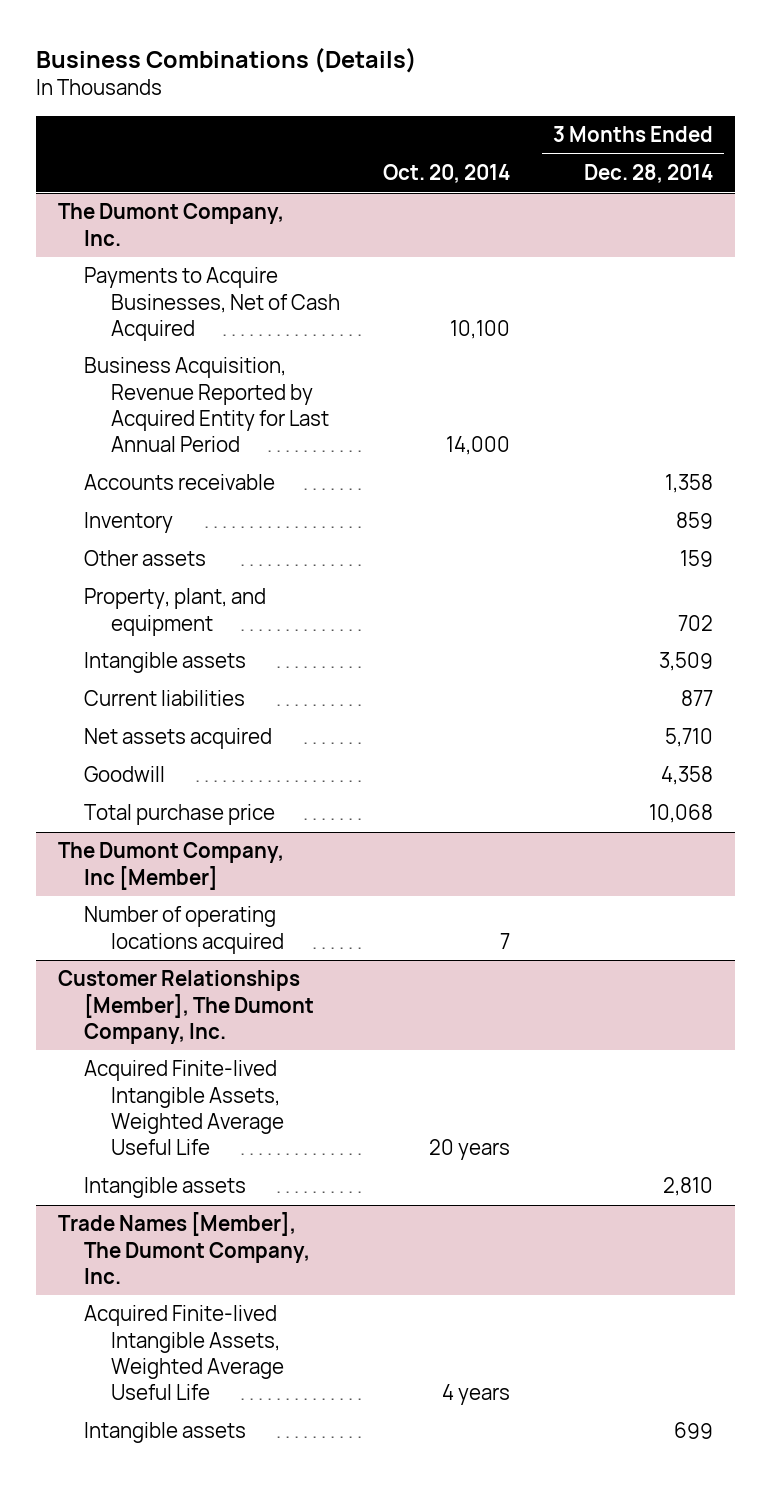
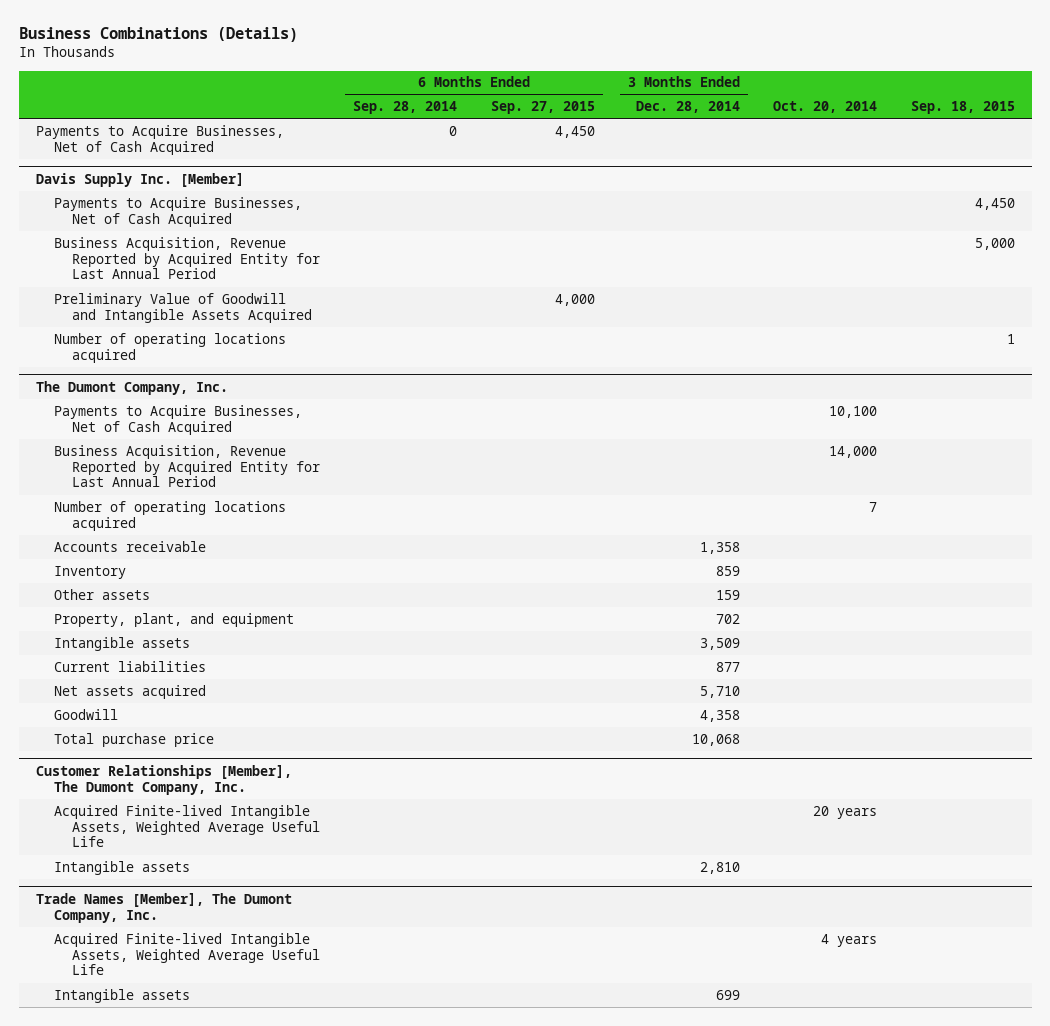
- | Oct. 20, 2014 | 3 Months Ended Dec. 28, 2014
+ | 6 Months Ended Sep. 28, 2014 | 6 Months Ended Sep. 27, 2015 | 3 Months Ended Dec. 28, 2014 | Oct. 20, 2014 | Sep. 18, 2015
+ Payments to Acquire Businesses, Net of Cash Acquired | 0 | 4,450 | | |
+ Davis Supply Inc. [Member]
+ Payments to Acquire Businesses, Net of Cash Acquired | | | | | 4,450
+ Business Acquisition, Revenue Reported by Acquired Entity for Last Annual Period | | | | | 5,000
+ Preliminary Value of Goodwill and Intangible Assets Acquired | | 4,000 | | |
+ Number of operating locations acquired | | | | | 1
@ The Dumont Company, Inc.
+ Number of operating locations acquired | | | | 7 |
- The Dumont Company, Inc [Member]
- Number of operating locations acquired | 7 |

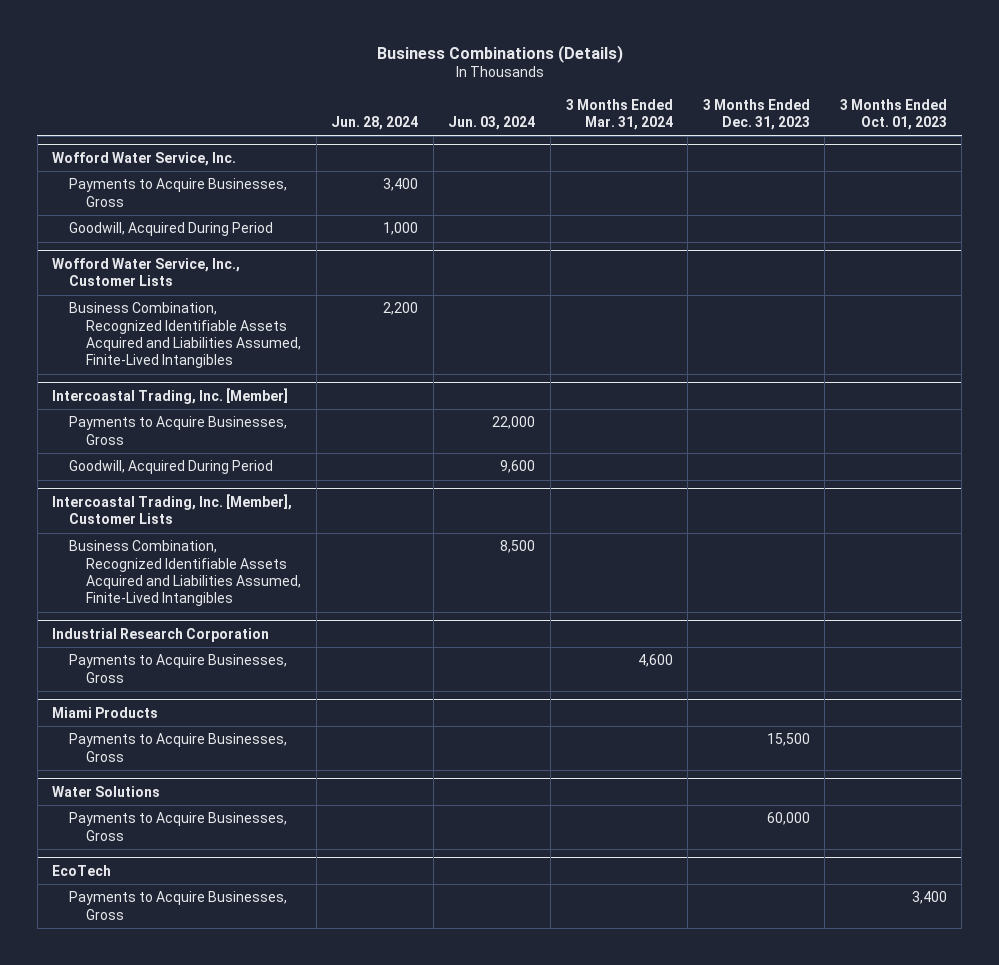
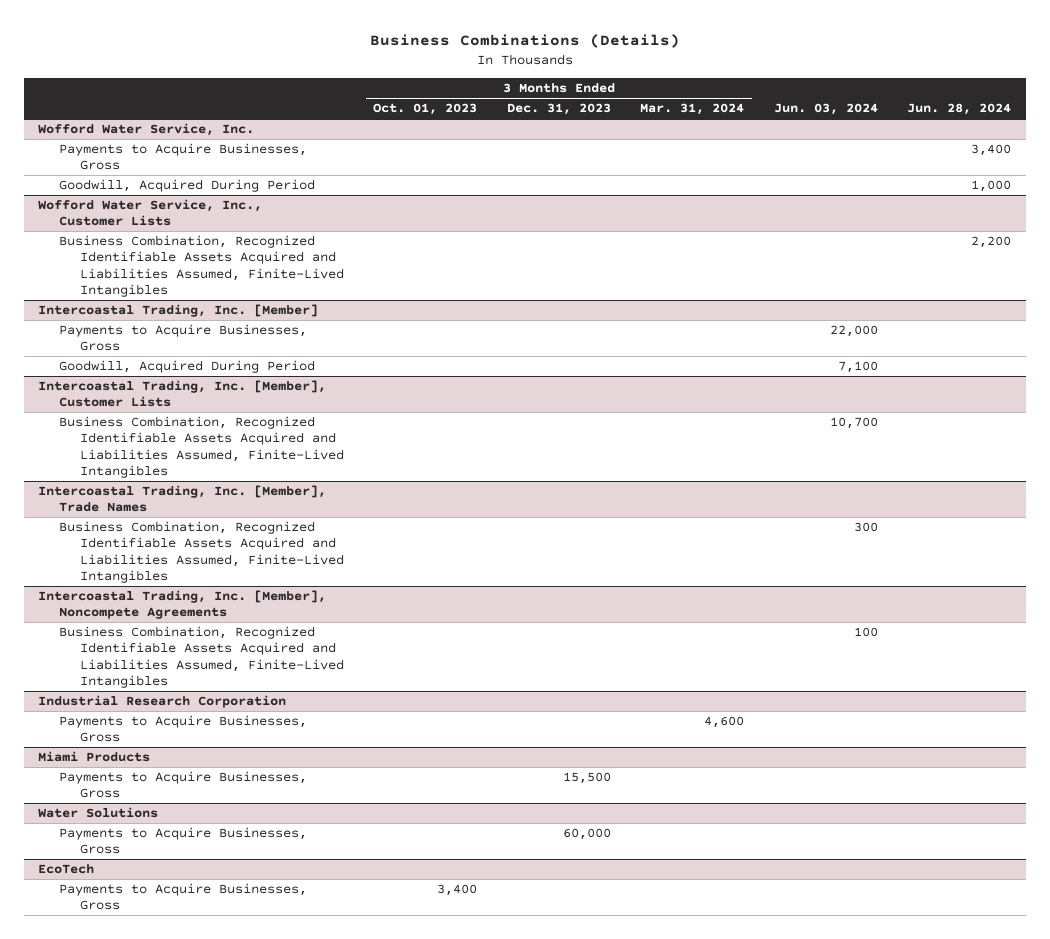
- | Jun. 28, 2024 | Jun. 03, 2024 | 3 Months Ended Mar. 31, 2024 | 3 Months Ended Dec. 31, 2023 | 3 Months Ended Oct. 01, 2023
+ | 3 Months Ended Oct. 01, 2023 | 3 Months Ended Dec. 31, 2023 | 3 Months Ended Mar. 31, 2024 | Jun. 03, 2024 | Jun. 28, 2024
@ Intercoastal Trading, Inc. [Member]
- Goodwill, Acquired During Period | | 9,600 | | |
+ Goodwill, Acquired During Period | | | | 7,100 |
@ Intercoastal Trading, Inc. [Member], Customer Lists
- Business Combination, Recognized Identifiable Assets Acquired and Liabilities Assumed, Finite-Lived Intangibles | | 8,500 | | |
+ Business Combination, Recognized Identifiable Assets Acquired and Liabilities Assumed, Finite-Lived Intangibles | | | | 10,700 |
+ Intercoastal Trading, Inc. [Member], Trade Names
+ Business Combination, Recognized Identifiable Assets Acquired and Liabilities Assumed, Finite-Lived Intangibles | | | | 300 |
+ Intercoastal Trading, Inc. [Member], Noncompete Agreements
+ Business Combination, Recognized Identifiable Assets Acquired and Liabilities Assumed, Finite-Lived Intangibles | | | | 100 |

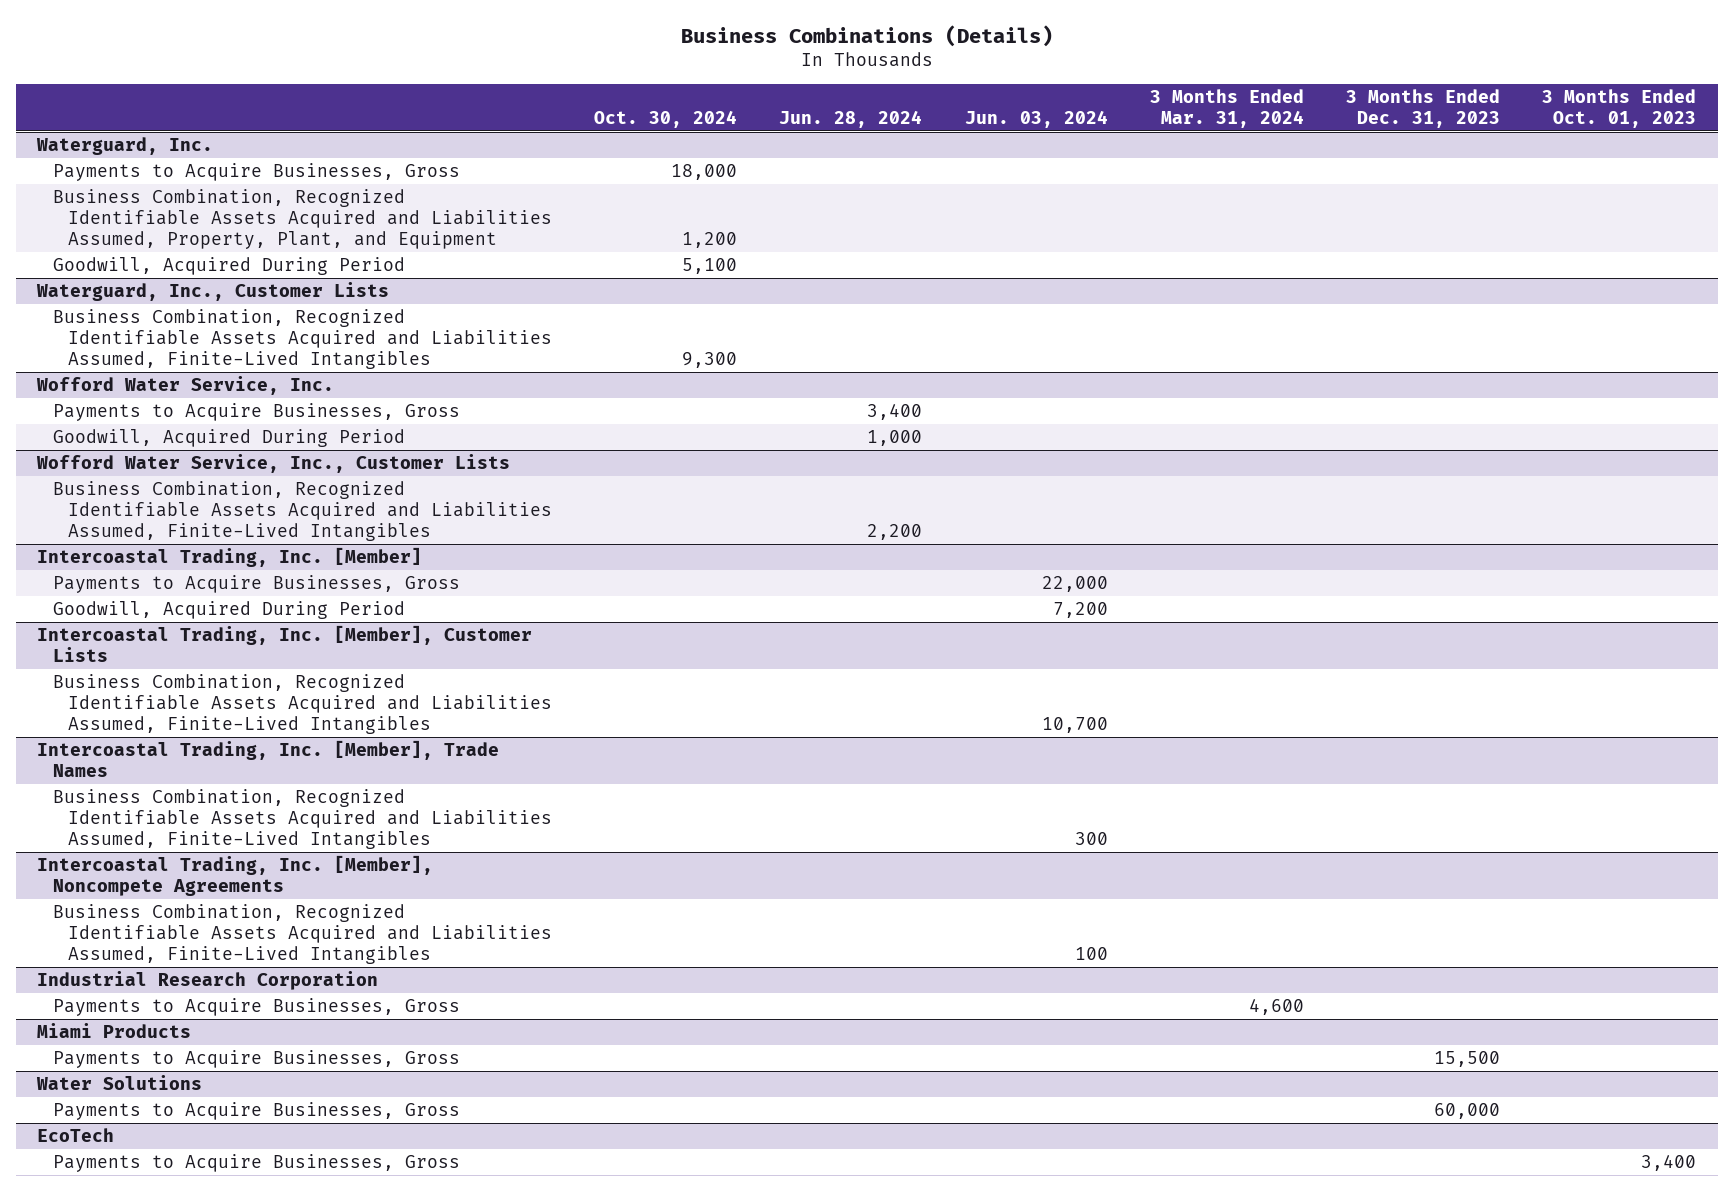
- | 3 Months Ended Oct. 01, 2023 | 3 Months Ended Dec. 31, 2023 | 3 Months Ended Mar. 31, 2024 | Jun. 03, 2024 | Jun. 28, 2024
+ | Oct. 30, 2024 | Jun. 28, 2024 | Jun. 03, 2024 | 3 Months Ended Mar. 31, 2024 | 3 Months Ended Dec. 31, 2023 | 3 Months Ended Oct. 01, 2023
+ Waterguard, Inc.
+ Payments to Acquire Businesses, Gross | 18,000 | | | | |
+ Business Combination, Recognized Identifiable Assets Acquired and Liabilities Assumed, Property, Plant, and Equipment | 1,200 | | | | |
+ Goodwill, Acquired During Period | 5,100 | | | | |
+ Waterguard, Inc., Customer Lists
+ Business Combination, Recognized Identifiable Assets Acquired and Liabilities Assumed, Finite-Lived Intangibles | 9,300 | | | | |
@ Intercoastal Trading, Inc. [Member]
- Goodwill, Acquired During Period | | | | 7,100 |
+ Goodwill, Acquired During Period | | | 7,200 | | |

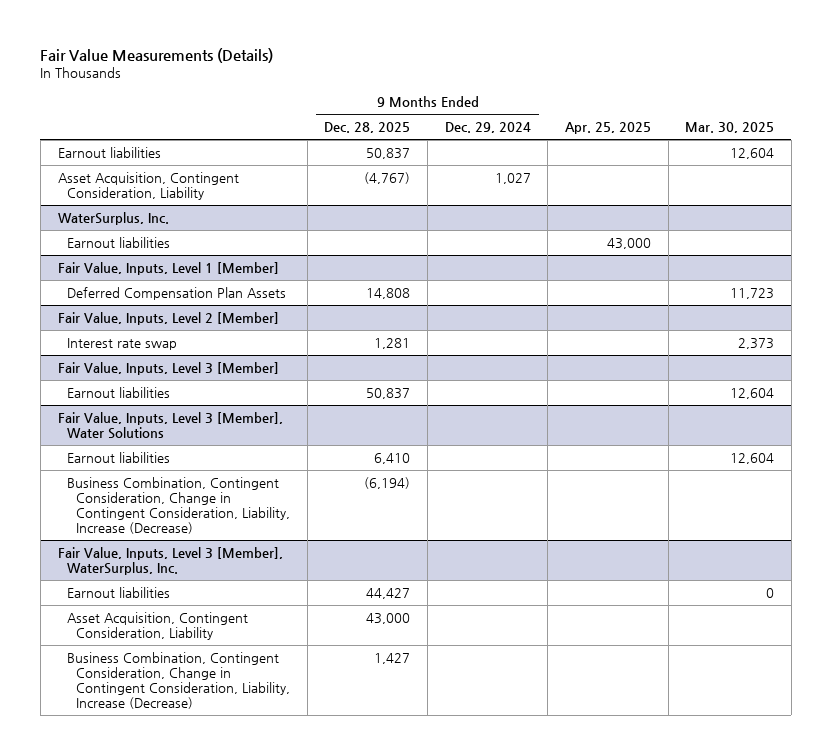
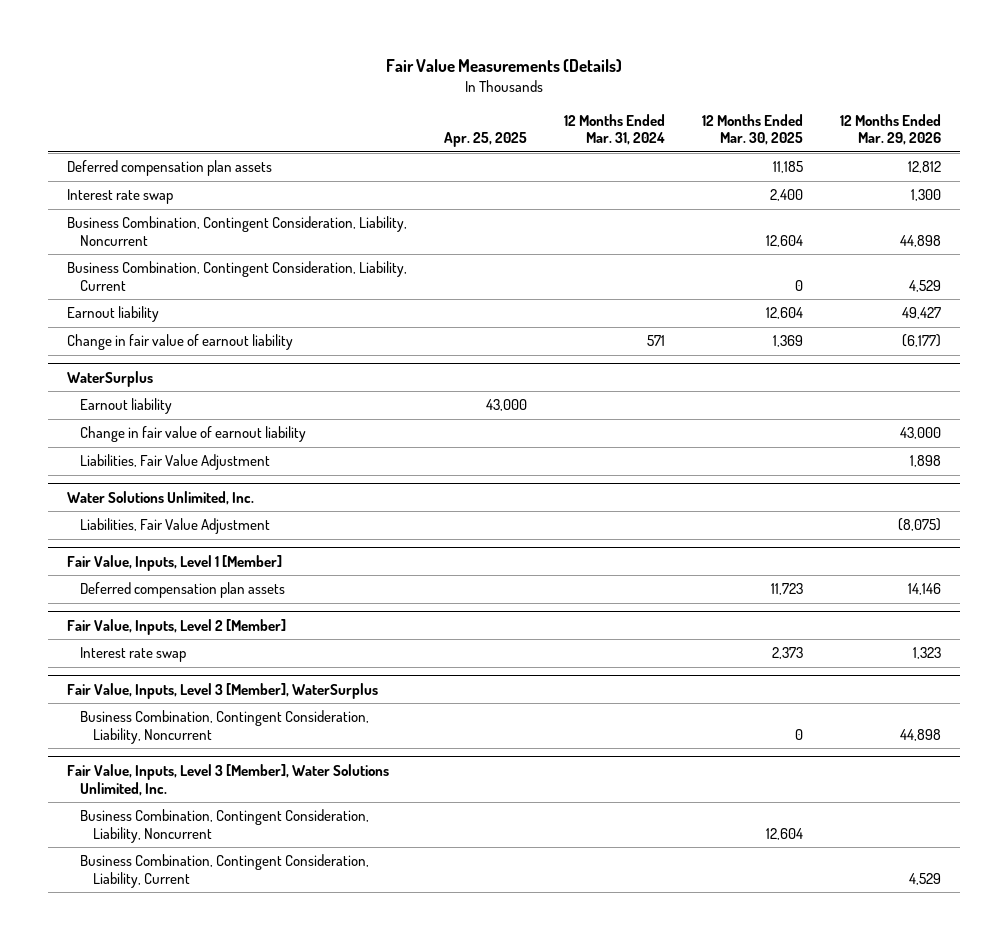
- | 9 Months Ended Dec. 28, 2025 | 9 Months Ended Dec. 29, 2024 | Apr. 25, 2025 | Mar. 30, 2025
+ | Apr. 25, 2025 | 12 Months Ended Mar. 31, 2024 | 12 Months Ended Mar. 30, 2025 | 12 Months Ended Mar. 29, 2026
- Earnout liabilities | 50,837 | | | 12,604
- Asset Acquisition, Contingent Consideration, Liability | (4,767) | 1,027 | |
- WaterSurplus, Inc.
- Earnout liabilities | | | 43,000 |
+ Deferred compensation plan assets | | | 11,185 | 12,812
+ Interest rate swap | | | 2,400 | 1,300
+ Business Combination, Contingent Consideration, Liability, Noncurrent | | | 12,604 | 44,898
+ Business Combination, Contingent Consideration, Liability, Current | | | 0 | 4,529
+ Earnout liability | | | 12,604 | 49,427
+ Change in fair value of earnout liability | | 571 | 1,369 | (6,177)
+ WaterSurplus
+ Earnout liability | 43,000 | | |
+ Change in fair value of earnout liability | | | | 43,000
+ Liabilities, Fair Value Adjustment | | | | 1,898
+ Water Solutions Unlimited, Inc.
+ Liabilities, Fair Value Adjustment | | | | (8,075)
@ Fair Value, Inputs, Level 1 [Member]
- Deferred Compensation Plan Assets | 14,808 | | | 11,723
+ Deferred compensation plan assets | | | 11,723 | 14,146
- Fair Value, Inputs, Level 3 [Member]
- Earnout liabilities | 50,837 | | | 12,604
- Fair Value, Inputs, Level 3 [Member], Water Solutions
- Earnout liabilities | 6,410 | | | 12,604
- Business Combination, Contingent Consideration, Change in Contingent Consideration, Liability, Increase (Decrease) | (6,194) | | |
- Fair Value, Inputs, Level 3 [Member], WaterSurplus, Inc.
- Earnout liabilities | 44,427 | | | 0
- Asset Acquisition, Contingent Consideration, Liability | 43,000 | | |
- Business Combination, Contingent Consideration, Change in Contingent Consideration, Liability, Increase (Decrease) | 1,427 | | |
+ Fair Value, Inputs, Level 3 [Member], WaterSurplus
+ Business Combination, Contingent Consideration, Liability, Noncurrent | | | 0 | 44,898
+ Fair Value, Inputs, Level 3 [Member], Water Solutions Unlimited, Inc.
+ Business Combination, Contingent Consideration, Liability, Noncurrent | | | 12,604 |
+ Business Combination, Contingent Consideration, Liability, Current | | | | 4,529

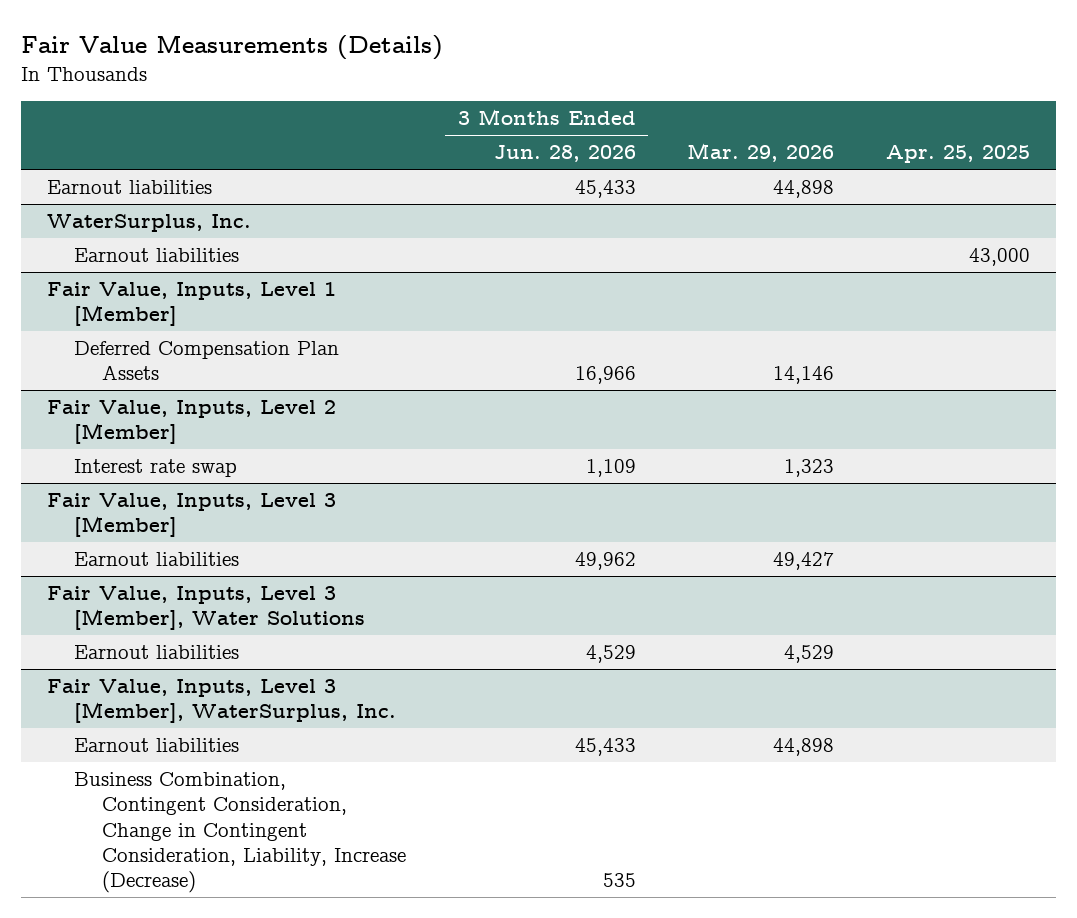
- | Apr. 25, 2025 | 12 Months Ended Mar. 31, 2024 | 12 Months Ended Mar. 30, 2025 | 12 Months Ended Mar. 29, 2026
+ | 3 Months Ended Jun. 28, 2026 | Mar. 29, 2026 | Apr. 25, 2025
- Deferred compensation plan assets | | | 11,185 | 12,812
- Interest rate swap | | | 2,400 | 1,300
- Business Combination, Contingent Consideration, Liability, Noncurrent | | | 12,604 | 44,898
- Business Combination, Contingent Consideration, Liability, Current | | | 0 | 4,529
- Earnout liability | | | 12,604 | 49,427
- Change in fair value of earnout liability | | 571 | 1,369 | (6,177)
- WaterSurplus
- Earnout liability | 43,000 | | |
- Change in fair value of earnout liability | | | | 43,000
- Liabilities, Fair Value Adjustment | | | | 1,898
- Water Solutions Unlimited, Inc.
- Liabilities, Fair Value Adjustment | | | | (8,075)
+ Earnout liabilities | 45,433 | 44,898 |
+ WaterSurplus, Inc.
+ Earnout liabilities | | | 43,000
@ Fair Value, Inputs, Level 1 [Member]
- Deferred compensation plan assets | | | 11,723 | 14,146
+ Deferred Compensation Plan Assets | 16,966 | 14,146 |
- Fair Value, Inputs, Level 3 [Member], WaterSurplus
- Business Combination, Contingent Consideration, Liability, Noncurrent | | | 0 | 44,898
- Fair Value, Inputs, Level 3 [Member], Water Solutions Unlimited, Inc.
- Business Combination, Contingent Consideration, Liability, Noncurrent | | | 12,604 |
- Business Combination, Contingent Consideration, Liability, Current | | | | 4,529
+ Fair Value, Inputs, Level 3 [Member]
+ Earnout liabilities | 49,962 | 49,427 |
+ Fair Value, Inputs, Level 3 [Member], Water Solutions
+ Earnout liabilities | 4,529 | 4,529 |
+ Fair Value, Inputs, Level 3 [Member], WaterSurplus, Inc.
+ Earnout liabilities | 45,433 | 44,898 |
+ Business Combination, Contingent Consideration, Change in Contingent Consideration, Liability, Increase (Decrease) | 535 | |

